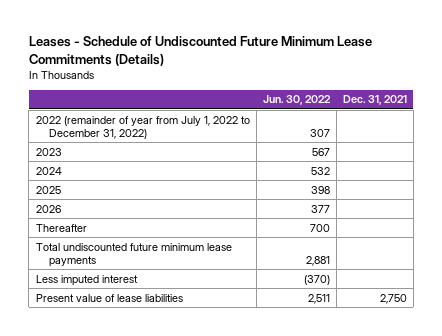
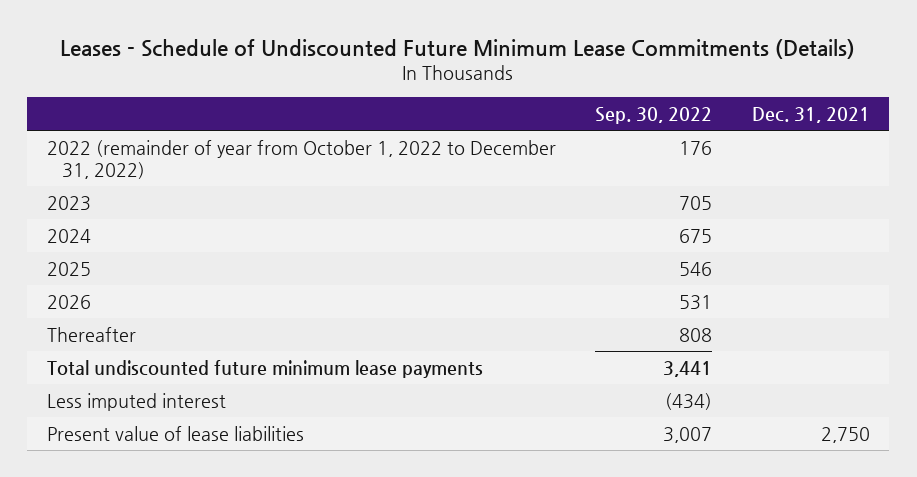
- | Jun. 30, 2022 | Dec. 31, 2021
+ | Sep. 30, 2022 | Dec. 31, 2021
- 2022 (remainder of year from July 1, 2022 to December 31, 2022) | 307 |
+ 2022 (remainder of year from October 1, 2022 to December 31, 2022) | 176 |

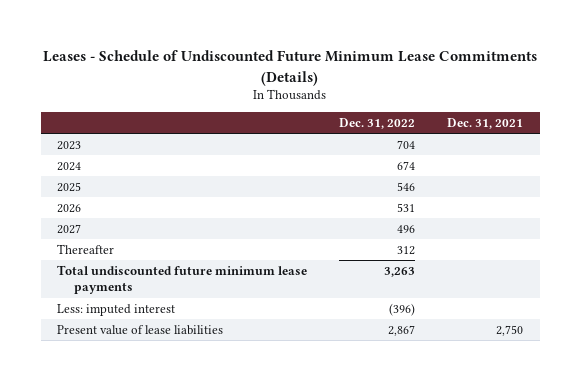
- | Sep. 30, 2022 | Dec. 31, 2021
+ | Dec. 31, 2022 | Dec. 31, 2021
- 2022 (remainder of year from October 1, 2022 to December 31, 2022) | 176 |
+ 2027 | 496 |
- Less imputed interest | (434) |
+ Less: imputed interest | (396) |

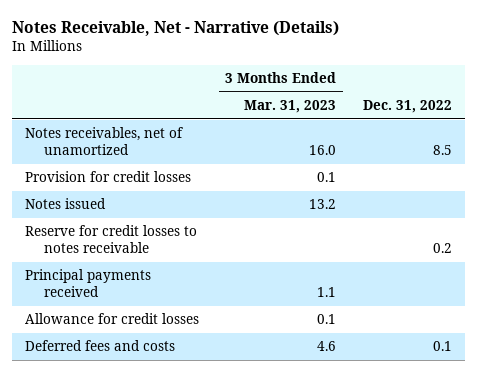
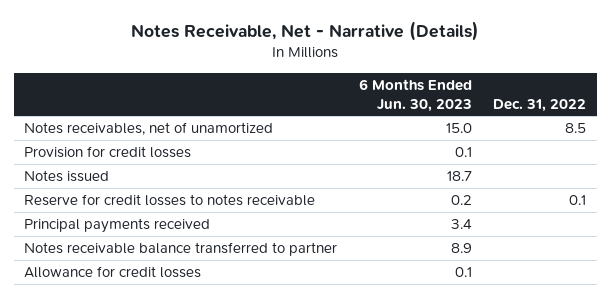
- | 3 Months Ended Mar. 31, 2023 | Dec. 31, 2022
+ | 6 Months Ended Jun. 30, 2023 | Dec. 31, 2022
- Reserve for credit losses to notes receivable | | 0.2
+ Reserve for credit losses to notes receivable | 0.2 | 0.1
+ Notes receivable balance transferred to partner | 8.9 |
- Deferred fees and costs | 4.6 | 0.1

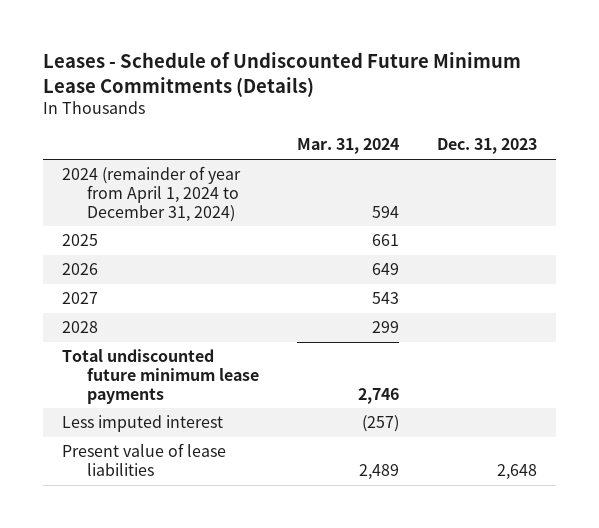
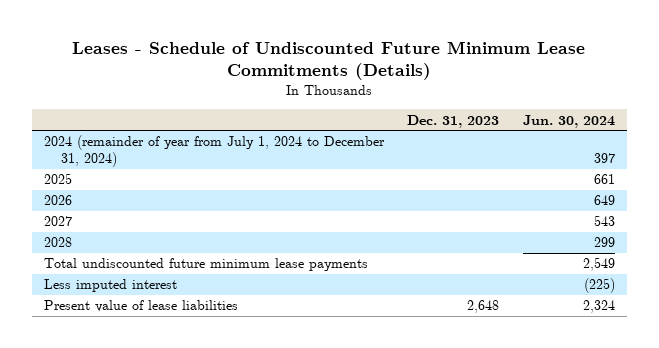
- | Mar. 31, 2024 | Dec. 31, 2023
+ | Dec. 31, 2023 | Jun. 30, 2024
- 2024 (remainder of year from April 1, 2024 to December 31, 2024) | 594 |
+ 2024 (remainder of year from July 1, 2024 to December 31, 2024) | | 397

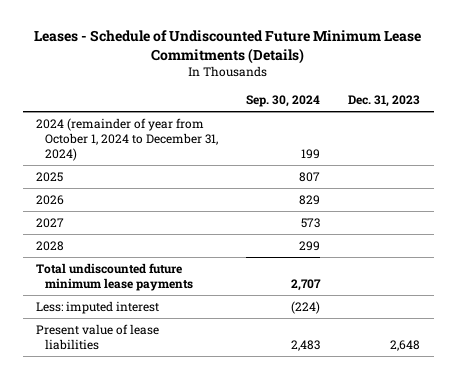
- | Dec. 31, 2023 | Jun. 30, 2024
+ | Sep. 30, 2024 | Dec. 31, 2023
- 2024 (remainder of year from July 1, 2024 to December 31, 2024) | | 397
+ 2024 (remainder of year from October 1, 2024 to December 31, 2024) | 199 |
- Less imputed interest | | (225)
+ Less: imputed interest | (224) |

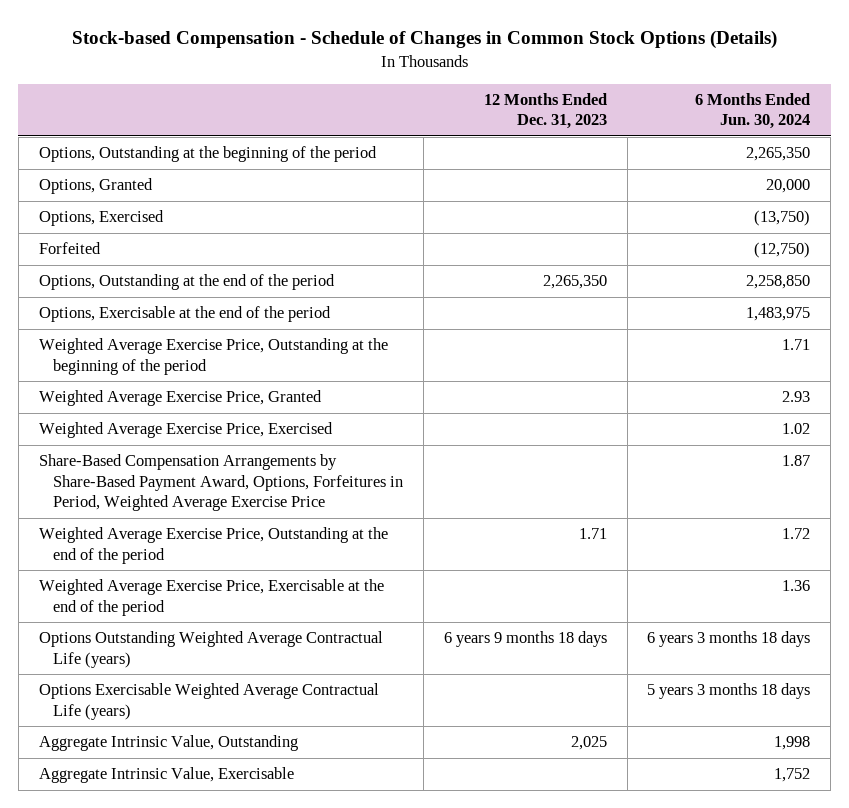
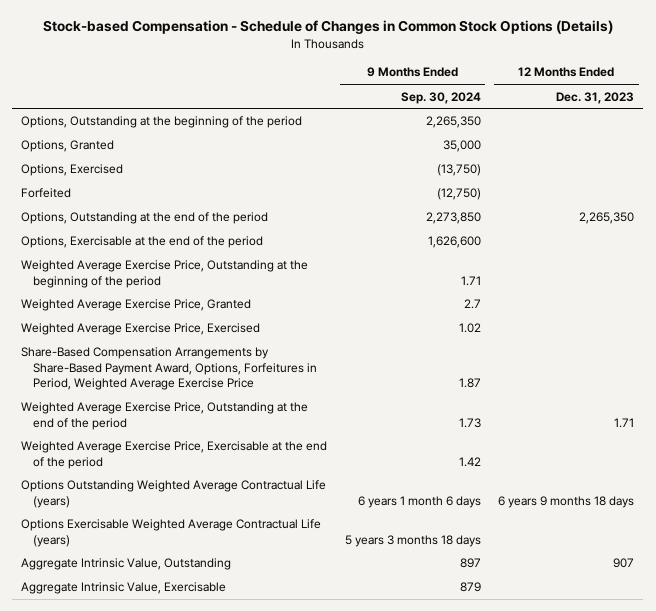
- | 12 Months Ended Dec. 31, 2023 | 6 Months Ended Jun. 30, 2024
+ | 9 Months Ended Sep. 30, 2024 | 12 Months Ended Dec. 31, 2023
- Aggregate Intrinsic Value, Outstanding | 2,025 | 1,998
+ Aggregate Intrinsic Value, Outstanding | 897 | 907

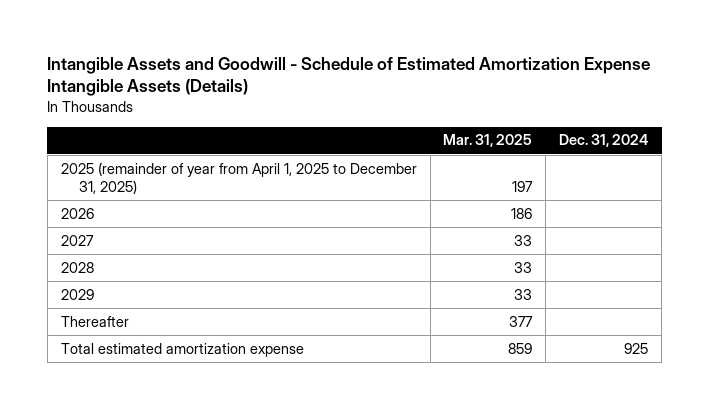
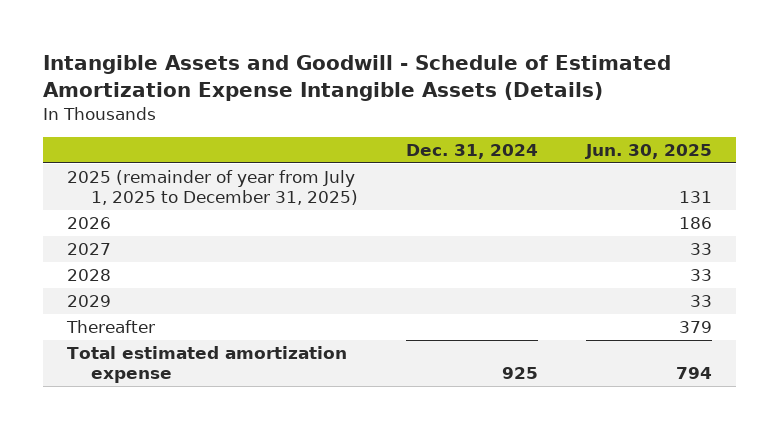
- | Mar. 31, 2025 | Dec. 31, 2024
+ | Dec. 31, 2024 | Jun. 30, 2025
- 2025 (remainder of year from April 1, 2025 to December 31, 2025) | 197 |
+ 2025 (remainder of year from July 1, 2025 to December 31, 2025) | | 131

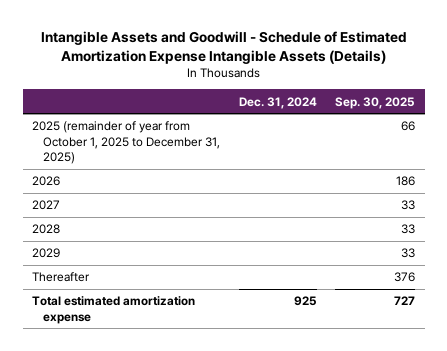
- | Dec. 31, 2024 | Jun. 30, 2025
+ | Dec. 31, 2024 | Sep. 30, 2025
- 2025 (remainder of year from July 1, 2025 to December 31, 2025) | | 131
+ 2025 (remainder of year from October 1, 2025 to December 31, 2025) | | 66

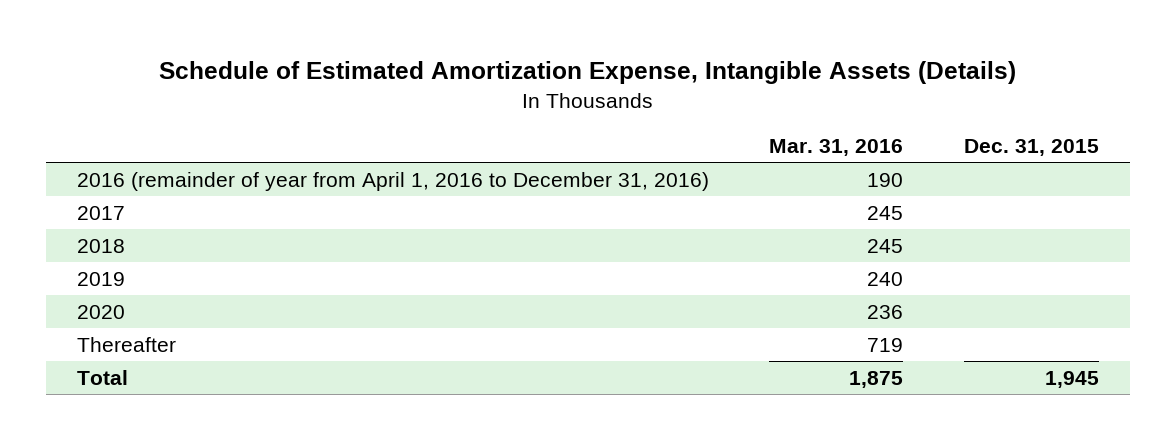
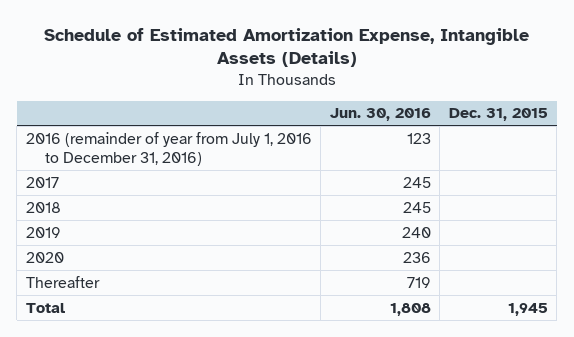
- | Mar. 31, 2016 | Dec. 31, 2015
+ | Jun. 30, 2016 | Dec. 31, 2015
- 2016 (remainder of year from April 1, 2016 to December 31, 2016) | 190 |
+ 2016 (remainder of year from July 1, 2016 to December 31, 2016) | 123 |

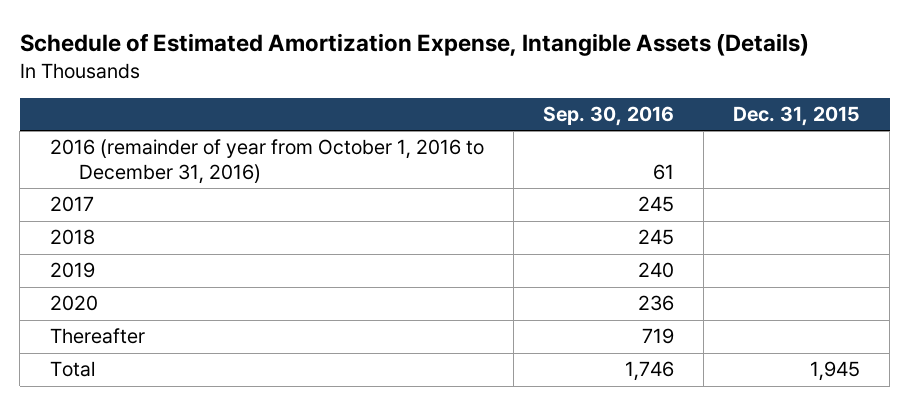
- | Jun. 30, 2016 | Dec. 31, 2015
+ | Sep. 30, 2016 | Dec. 31, 2015
- 2016 (remainder of year from July 1, 2016 to December 31, 2016) | 123 |
+ 2016 (remainder of year from October 1, 2016 to December 31, 2016) | 61 |

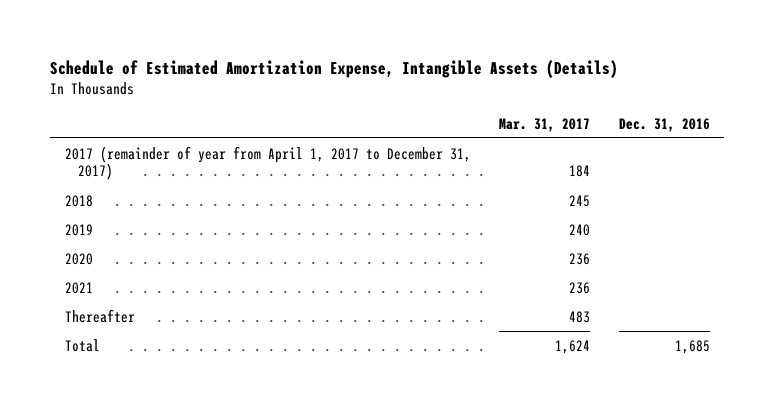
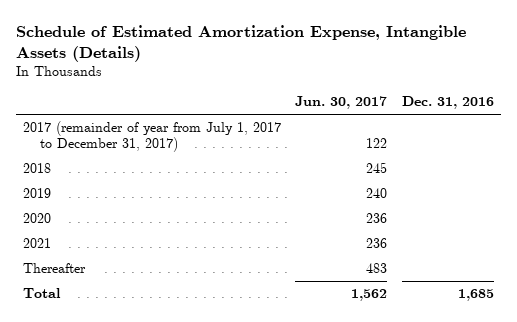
- | Mar. 31, 2017 | Dec. 31, 2016
+ | Jun. 30, 2017 | Dec. 31, 2016
- 2017 (remainder of year from April 1, 2017 to December 31, 2017) | 184 |
+ 2017 (remainder of year from July 1, 2017 to December 31, 2017) | 122 |

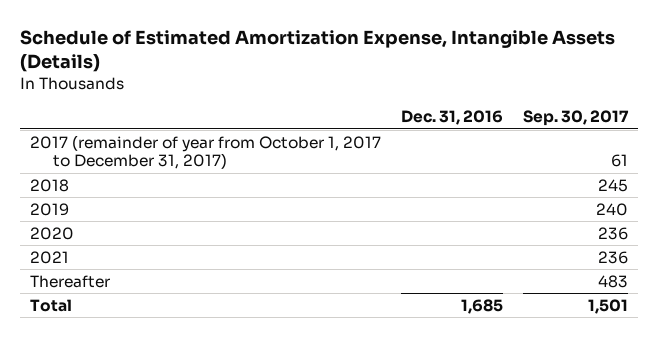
- | Jun. 30, 2017 | Dec. 31, 2016
+ | Dec. 31, 2016 | Sep. 30, 2017
- 2017 (remainder of year from July 1, 2017 to December 31, 2017) | 122 |
+ 2017 (remainder of year from October 1, 2017 to December 31, 2017) | | 61

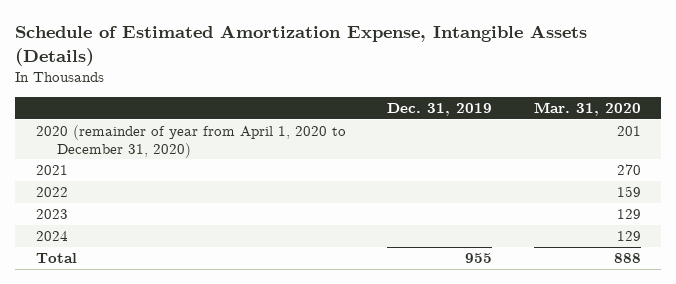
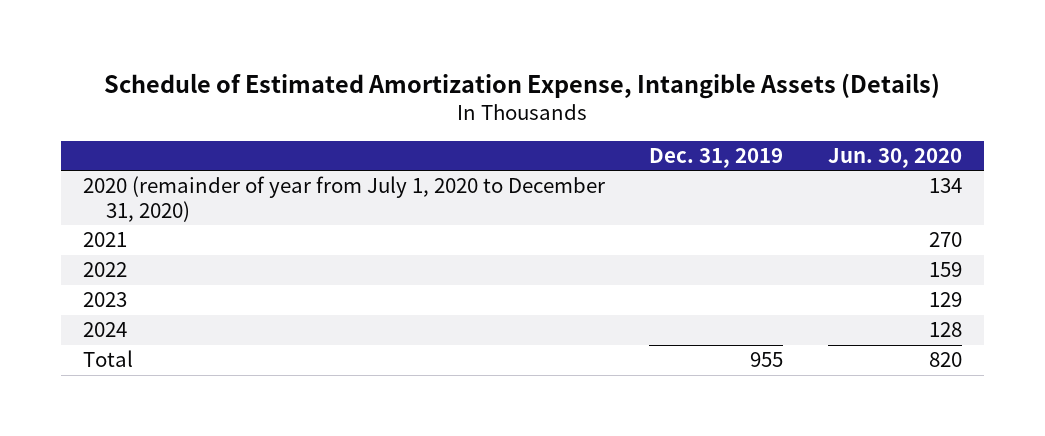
- | Dec. 31, 2019 | Mar. 31, 2020
+ | Dec. 31, 2019 | Jun. 30, 2020
- 2020 (remainder of year from April 1, 2020 to December 31, 2020) | | 201
+ 2020 (remainder of year from July 1, 2020 to December 31, 2020) | | 134

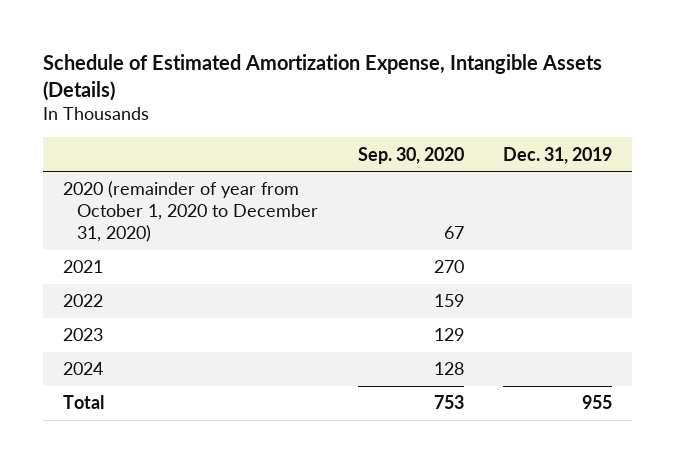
- | Dec. 31, 2019 | Jun. 30, 2020
+ | Sep. 30, 2020 | Dec. 31, 2019
- 2020 (remainder of year from July 1, 2020 to December 31, 2020) | | 134
+ 2020 (remainder of year from October 1, 2020 to December 31, 2020) | 67 |

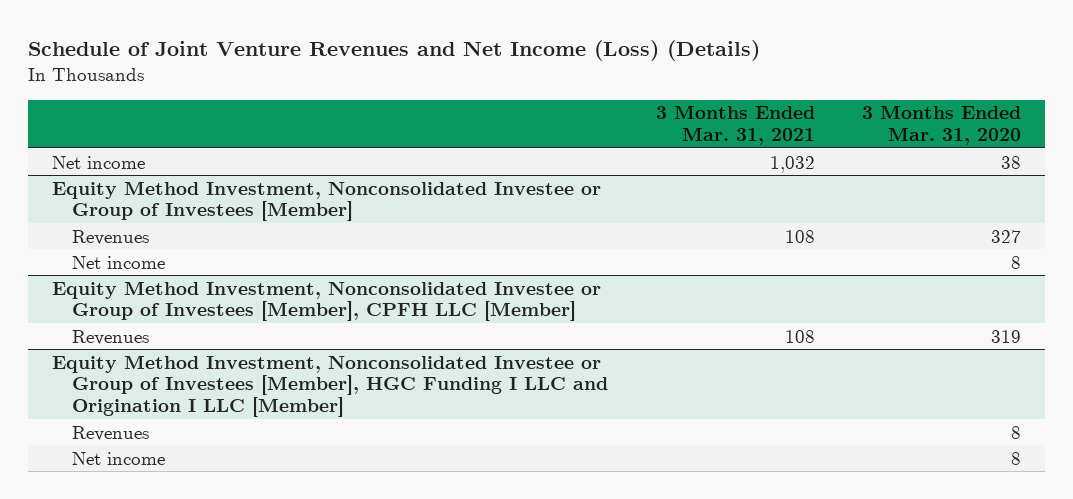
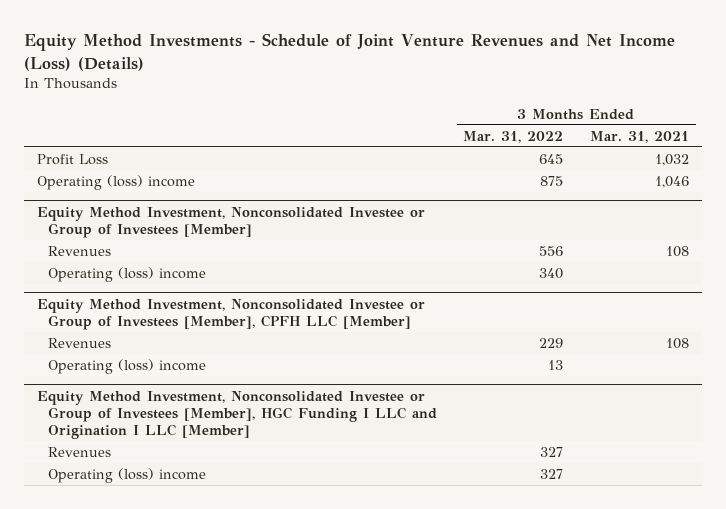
- Schedule of Joint Venture Revenues and Net Income (Loss) (Details)
+ Equity Method Investments - Schedule of Joint Venture Revenues and Net Income (Loss) (Details)
- | 3 Months Ended Mar. 31, 2021 | 3 Months Ended Mar. 31, 2020
+ | 3 Months Ended Mar. 31, 2022 | 3 Months Ended Mar. 31, 2021
- Net income | 1,032 | 38
+ Profit Loss | 645 | 1,032
+ Operating (loss) income | 875 | 1,046
@ Equity Method Investment, Nonconsolidated Investee or Group of Investees [Member]
- Net income | | 8
+ Operating (loss) income | 340 |
@ Equity Method Investment, Nonconsolidated Investee or Group of Investees [Member], CPFH LLC [Member]
+ Operating (loss) income | 13 |
@ Equity Method Investment, Nonconsolidated Investee or Group of Investees [Member], HGC Funding I LLC and Origination I LLC [Member]
- Net income | | 8
+ Operating (loss) income | 327 |

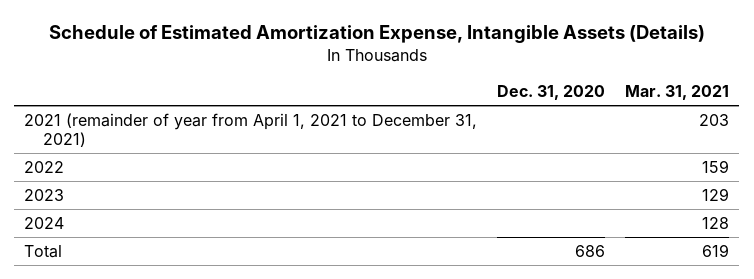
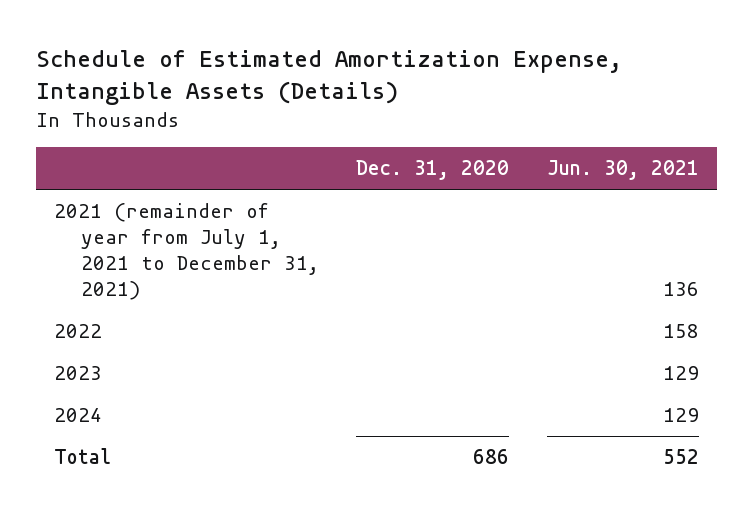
- | Dec. 31, 2020 | Mar. 31, 2021
+ | Dec. 31, 2020 | Jun. 30, 2021
- 2021 (remainder of year from April 1, 2021 to December 31, 2021) | | 203
+ 2021 (remainder of year from July 1, 2021 to December 31, 2021) | | 136

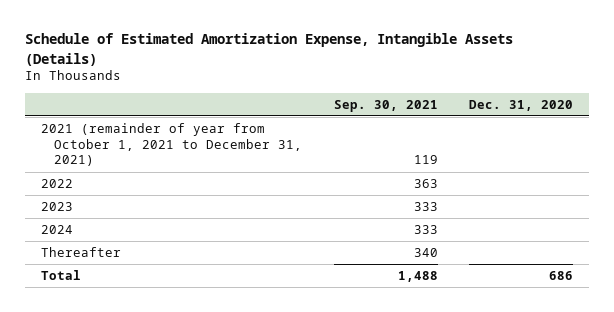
- | Dec. 31, 2020 | Jun. 30, 2021
+ | Sep. 30, 2021 | Dec. 31, 2020
- 2021 (remainder of year from July 1, 2021 to December 31, 2021) | | 136
+ 2021 (remainder of year from October 1, 2021 to December 31, 2021) | 119 |
+ Thereafter | 340 |

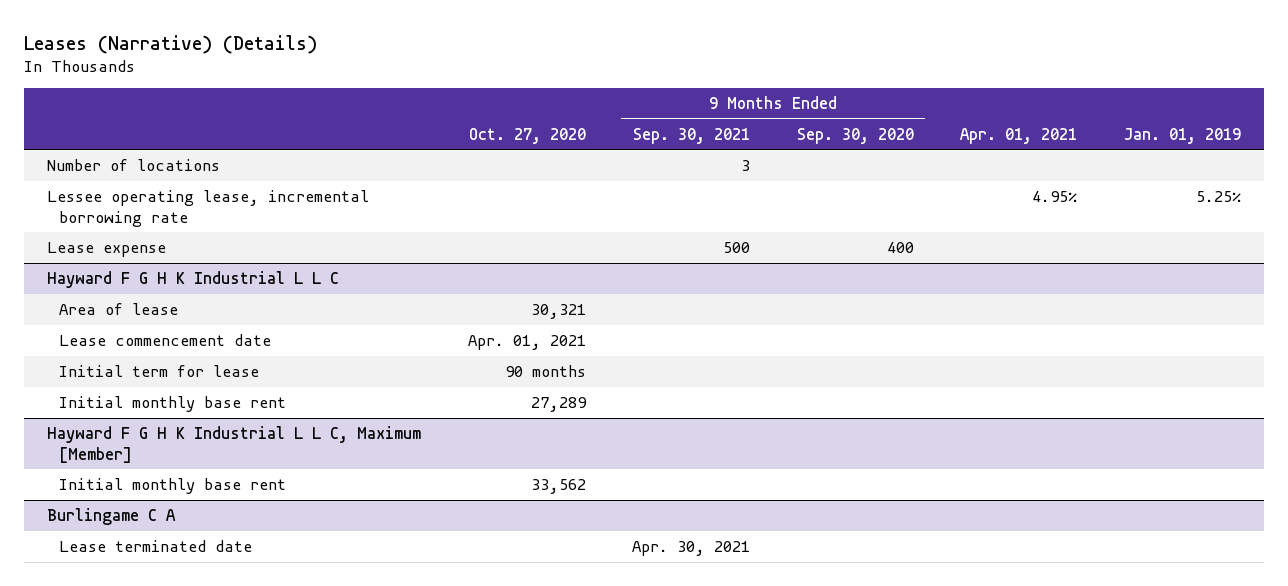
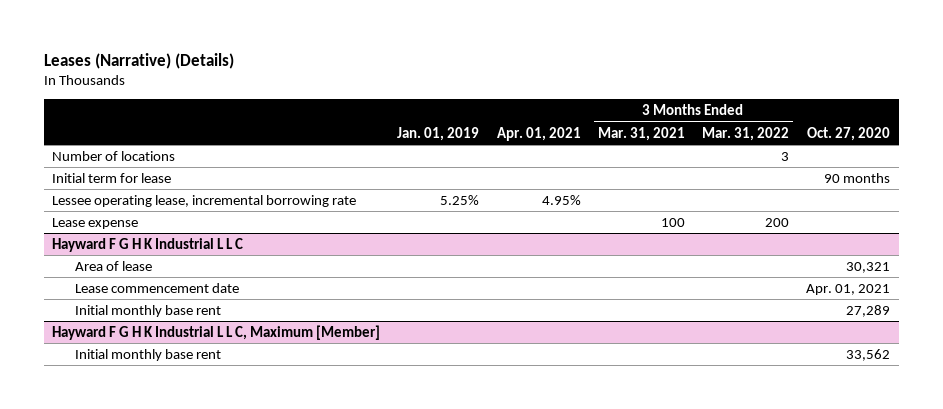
- | Oct. 27, 2020 | 9 Months Ended Sep. 30, 2021 | 9 Months Ended Sep. 30, 2020 | Apr. 01, 2021 | Jan. 01, 2019
+ | Jan. 01, 2019 | Apr. 01, 2021 | 3 Months Ended Mar. 31, 2021 | 3 Months Ended Mar. 31, 2022 | Oct. 27, 2020
+ Initial term for lease | | | | | 90 months
@ Hayward F G H K Industrial L L C
- Initial term for lease | 90 months | | | |
- Burlingame C A
- Lease terminated date | | Apr. 30, 2021 | | |

